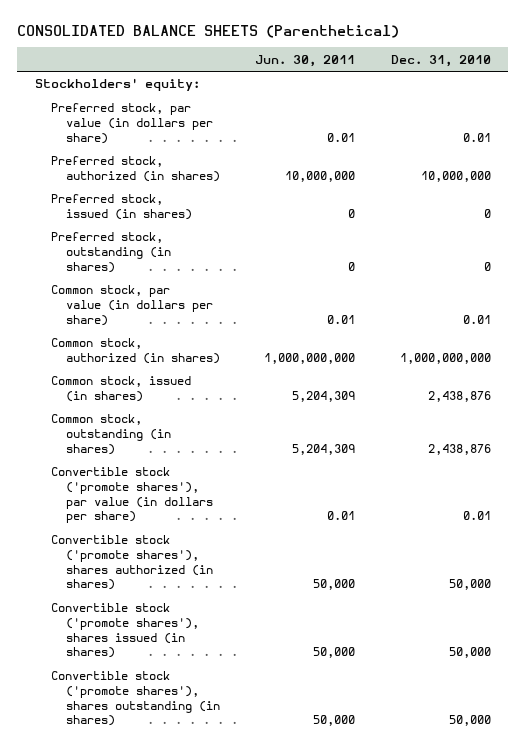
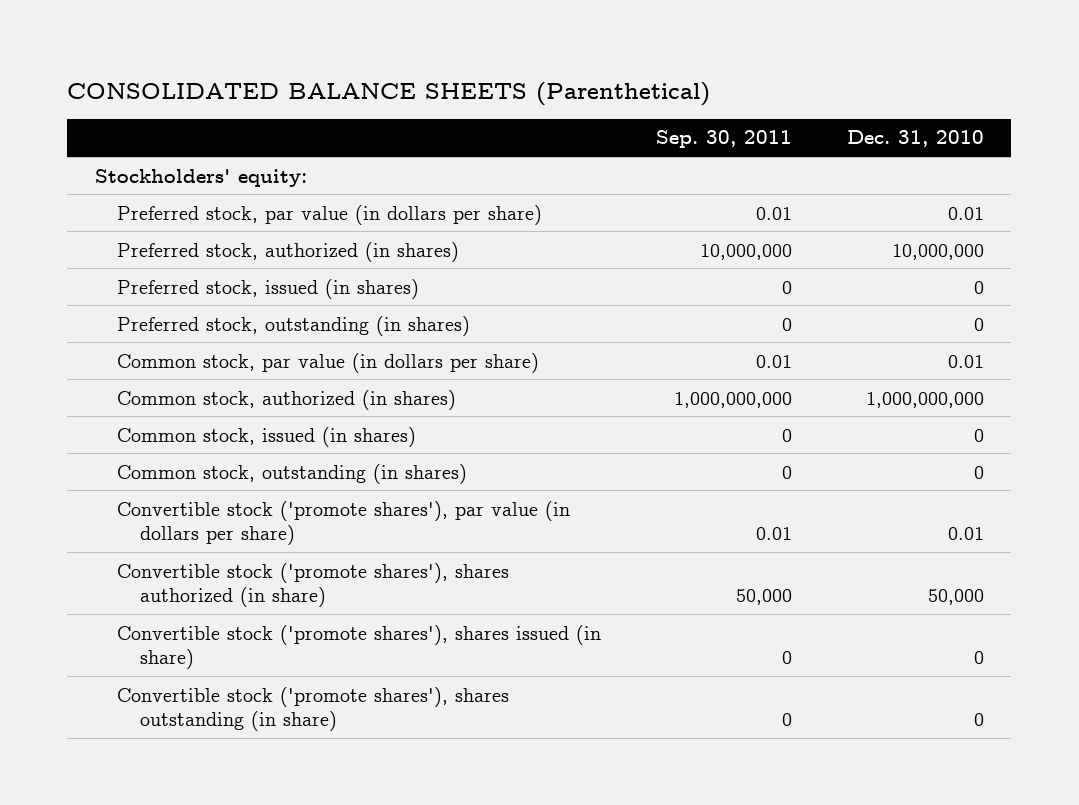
- | Jun. 30, 2011 | Dec. 31, 2010
+ | Sep. 30, 2011 | Dec. 31, 2010
- Common stock, issued (in shares) | 5,204,309 | 2,438,876
- Common stock, outstanding (in shares) | 5,204,309 | 2,438,876
+ Common stock, issued (in shares) | 0 | 0
+ Common stock, outstanding (in shares) | 0 | 0
- Convertible stock ('promote shares'), shares authorized (in shares) | 50,000 | 50,000
- Convertible stock ('promote shares'), shares issued (in shares) | 50,000 | 50,000
- Convertible stock ('promote shares'), shares outstanding (in shares) | 50,000 | 50,000
+ Convertible stock ('promote shares'), shares authorized (in share) | 50,000 | 50,000
+ Convertible stock ('promote shares'), shares issued (in share) | 0 | 0
+ Convertible stock ('promote shares'), shares outstanding (in share) | 0 | 0

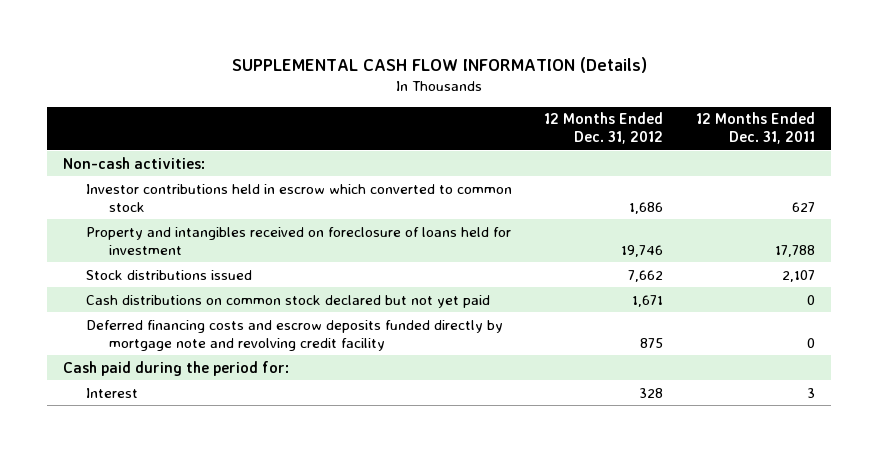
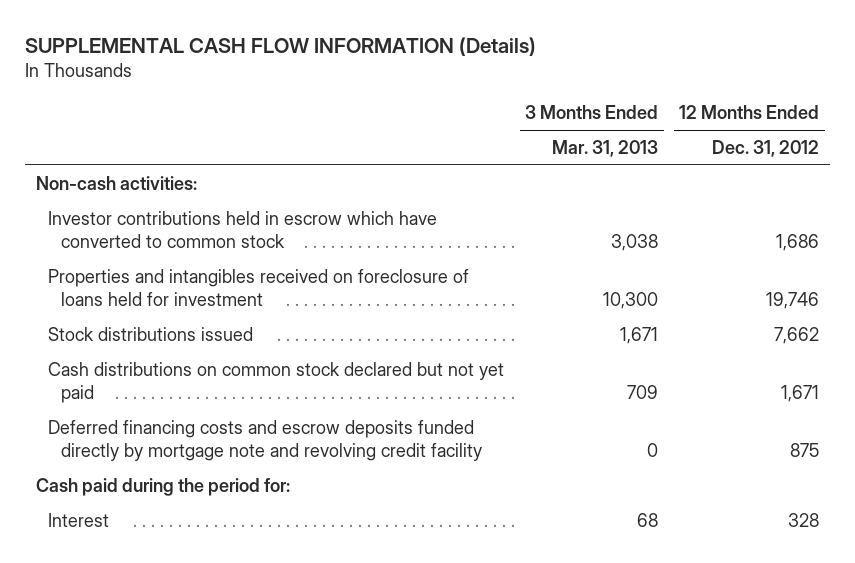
- | 12 Months Ended Dec. 31, 2012 | 12 Months Ended Dec. 31, 2011
+ | 3 Months Ended Mar. 31, 2013 | 12 Months Ended Dec. 31, 2012
- Investor contributions held in escrow which converted to common stock | 1,686 | 627
- Property and intangibles received on foreclosure of loans held for investment | 19,746 | 17,788
+ Investor contributions held in escrow which have converted to common stock | 3,038 | 1,686
+ Properties and intangibles received on foreclosure of loans held for investment | 10,300 | 19,746

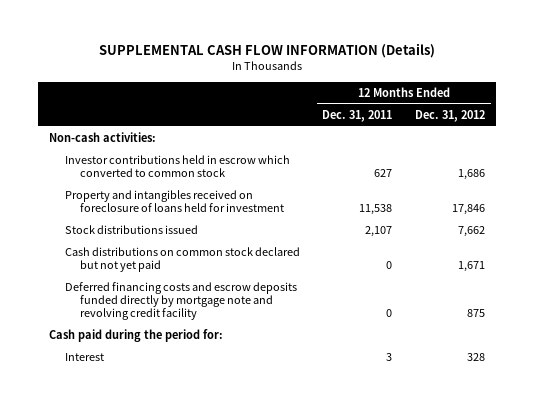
- | 3 Months Ended Mar. 31, 2013 | 12 Months Ended Dec. 31, 2012
+ | 12 Months Ended Dec. 31, 2011 | 12 Months Ended Dec. 31, 2012
- Investor contributions held in escrow which have converted to common stock | 3,038 | 1,686
- Properties and intangibles received on foreclosure of loans held for investment | 10,300 | 19,746
+ Investor contributions held in escrow which converted to common stock | 627 | 1,686
+ Property and intangibles received on foreclosure of loans held for investment | 11,538 | 17,846

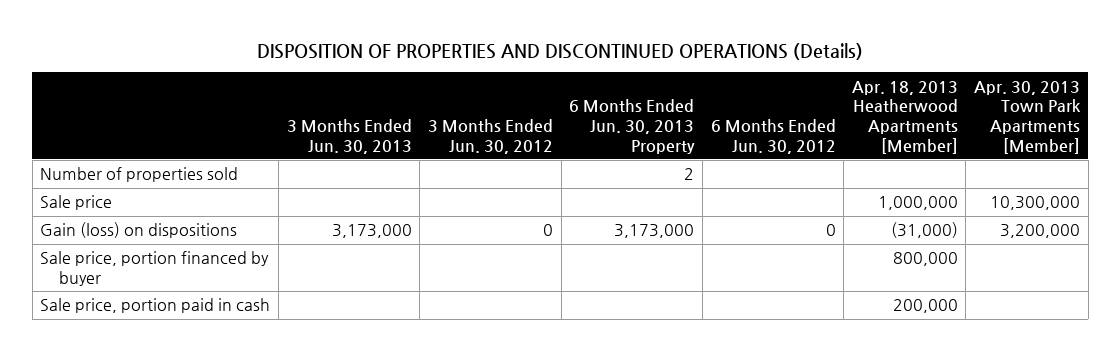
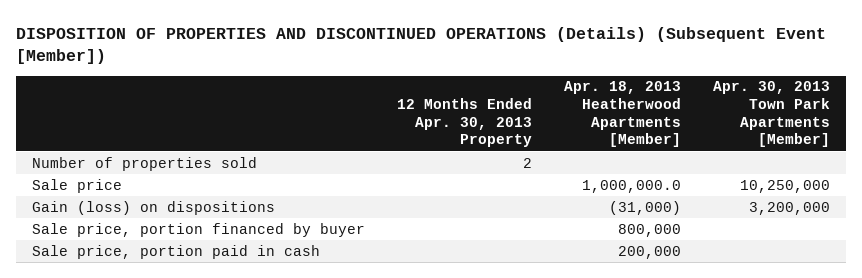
- DISPOSITION OF PROPERTIES AND DISCONTINUED OPERATIONS (Details)
+ DISPOSITION OF PROPERTIES AND DISCONTINUED OPERATIONS (Details) (Subsequent Event [Member])
- | 3 Months Ended Jun. 30, 2013 | 3 Months Ended Jun. 30, 2012 | 6 Months Ended Jun. 30, 2013 Property | 6 Months Ended Jun. 30, 2012 | Apr. 18, 2013 Heatherwood Apartments [Member] | Apr. 30, 2013 Town Park Apartments [Member]
+ | 12 Months Ended Apr. 30, 2013 Property | Apr. 18, 2013 Heatherwood Apartments [Member] | Apr. 30, 2013 Town Park Apartments [Member]
- Sale price | | | | | 1,000,000 | 10,300,000
+ Sale price | | 1,000,000.0 | 10,250,000

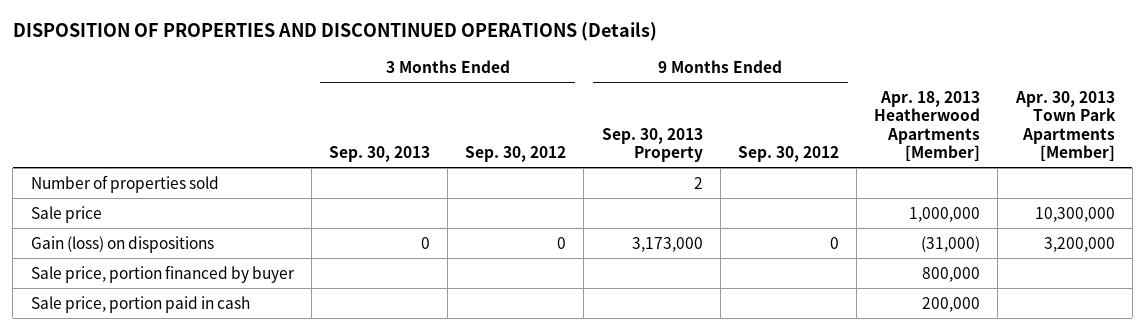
- DISPOSITION OF PROPERTIES AND DISCONTINUED OPERATIONS (Details) (Subsequent Event [Member])
+ DISPOSITION OF PROPERTIES AND DISCONTINUED OPERATIONS (Details)
- | 12 Months Ended Apr. 30, 2013 Property | Apr. 18, 2013 Heatherwood Apartments [Member] | Apr. 30, 2013 Town Park Apartments [Member]
+ | 3 Months Ended Sep. 30, 2013 | 3 Months Ended Sep. 30, 2012 | 9 Months Ended Sep. 30, 2013 Property | 9 Months Ended Sep. 30, 2012 | Apr. 18, 2013 Heatherwood Apartments [Member] | Apr. 30, 2013 Town Park Apartments [Member]
- Sale price | | 1,000,000.0 | 10,250,000
+ Sale price | | | | | 1,000,000 | 10,300,000

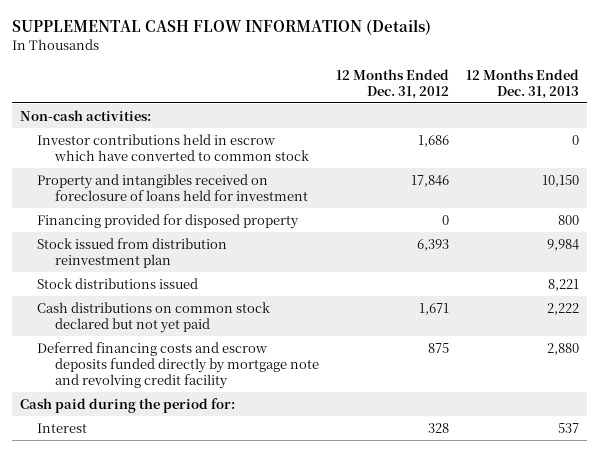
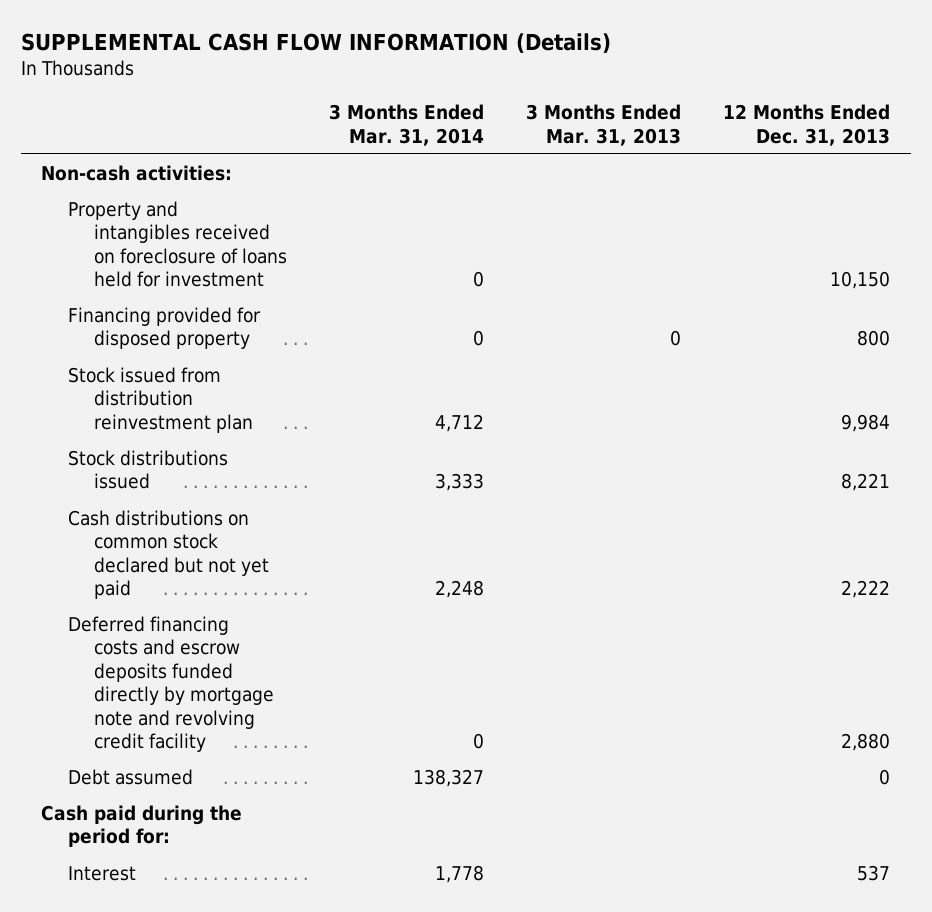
- | 12 Months Ended Dec. 31, 2012 | 12 Months Ended Dec. 31, 2013
+ | 3 Months Ended Mar. 31, 2014 | 3 Months Ended Mar. 31, 2013 | 12 Months Ended Dec. 31, 2013
- Investor contributions held in escrow which have converted to common stock | 1,686 | 0
+ Debt assumed | 138,327 | | 0

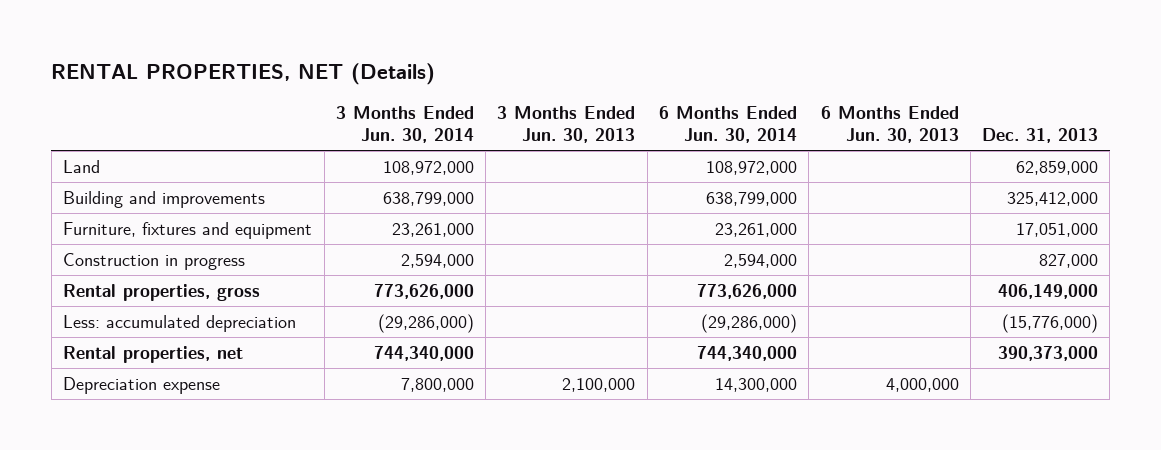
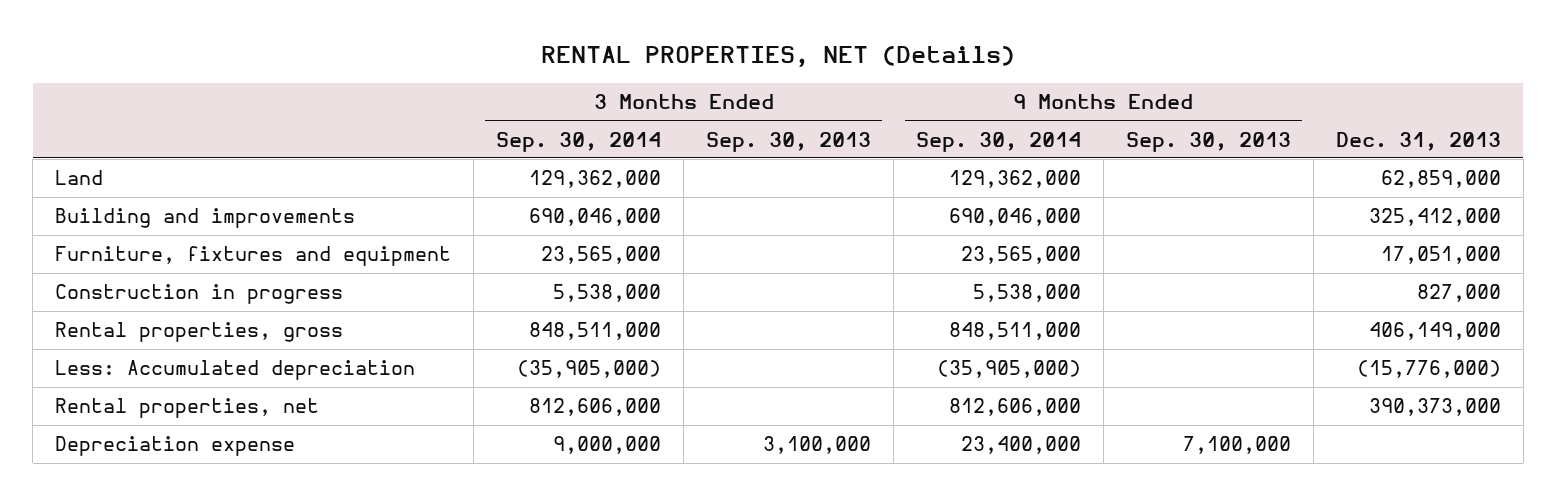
- | 3 Months Ended Jun. 30, 2014 | 3 Months Ended Jun. 30, 2013 | 6 Months Ended Jun. 30, 2014 | 6 Months Ended Jun. 30, 2013 | Dec. 31, 2013
+ | 3 Months Ended Sep. 30, 2014 | 3 Months Ended Sep. 30, 2013 | 9 Months Ended Sep. 30, 2014 | 9 Months Ended Sep. 30, 2013 | Dec. 31, 2013
- Less: accumulated depreciation | (29,286,000) | | (29,286,000) | | (15,776,000)
+ Less: Accumulated depreciation | (35,905,000) | | (35,905,000) | | (15,776,000)

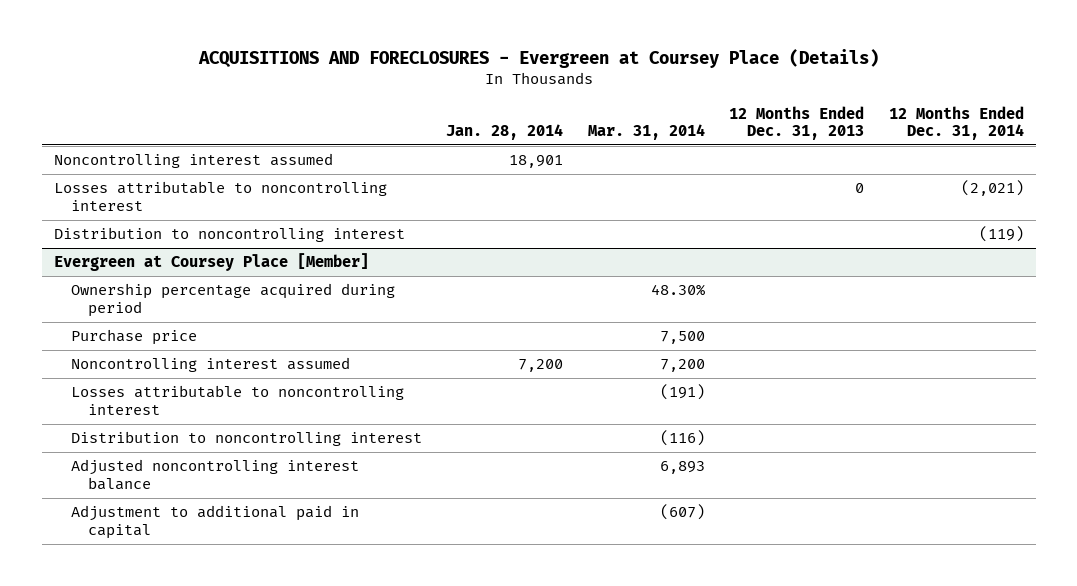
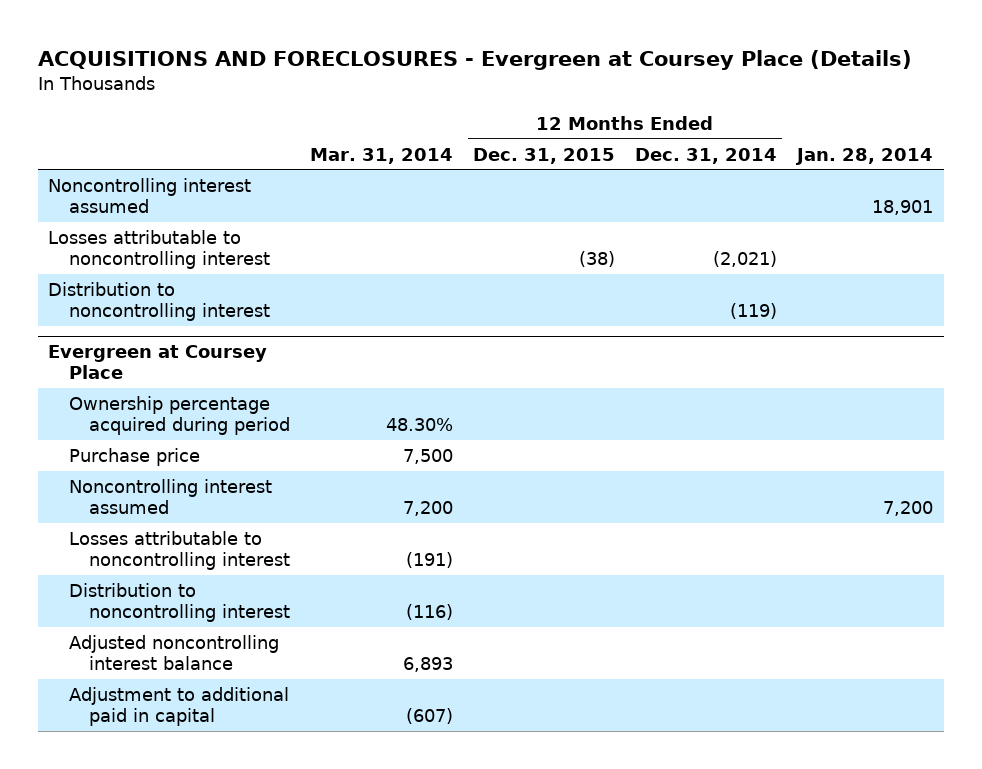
- | Jan. 28, 2014 | Mar. 31, 2014 | 12 Months Ended Dec. 31, 2013 | 12 Months Ended Dec. 31, 2014
+ | Mar. 31, 2014 | 12 Months Ended Dec. 31, 2015 | 12 Months Ended Dec. 31, 2014 | Jan. 28, 2014
- Evergreen at Coursey Place [Member]
+ Evergreen at Coursey Place

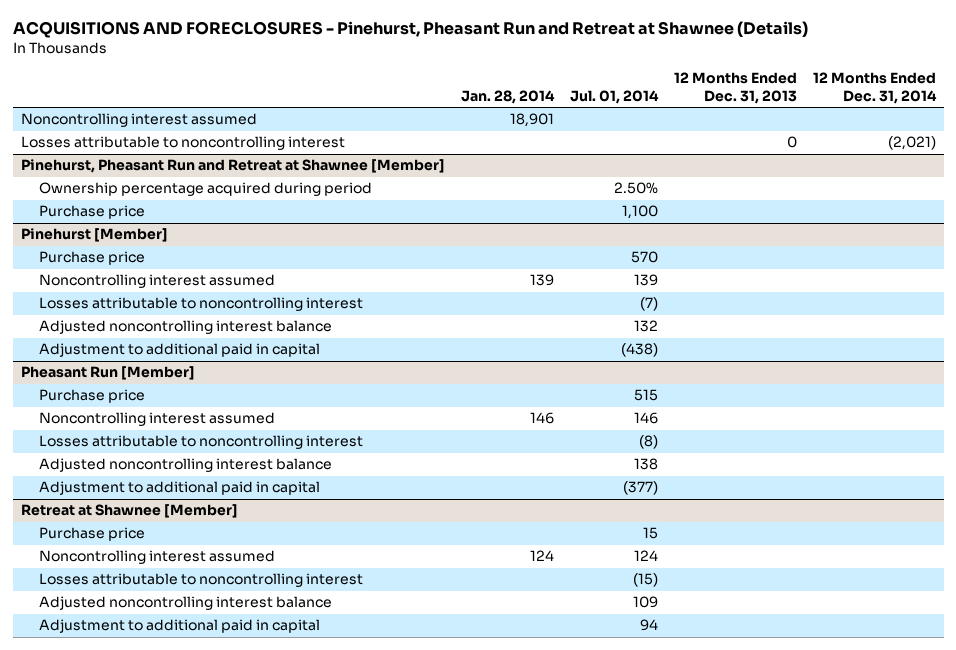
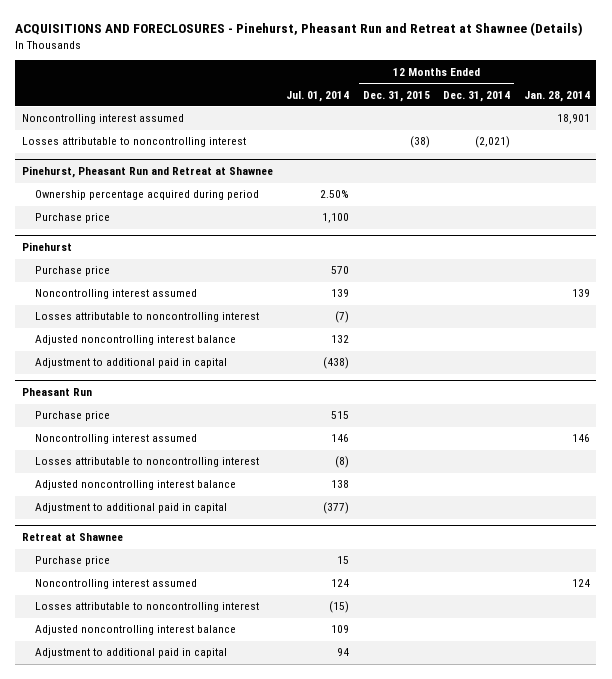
- | Jan. 28, 2014 | Jul. 01, 2014 | 12 Months Ended Dec. 31, 2013 | 12 Months Ended Dec. 31, 2014
+ | Jul. 01, 2014 | 12 Months Ended Dec. 31, 2015 | 12 Months Ended Dec. 31, 2014 | Jan. 28, 2014
- Pinehurst, Pheasant Run and Retreat at Shawnee [Member]
+ Pinehurst, Pheasant Run and Retreat at Shawnee
- Pinehurst [Member]
+ Pinehurst
- Pheasant Run [Member]
+ Pheasant Run
- Retreat at Shawnee [Member]
+ Retreat at Shawnee

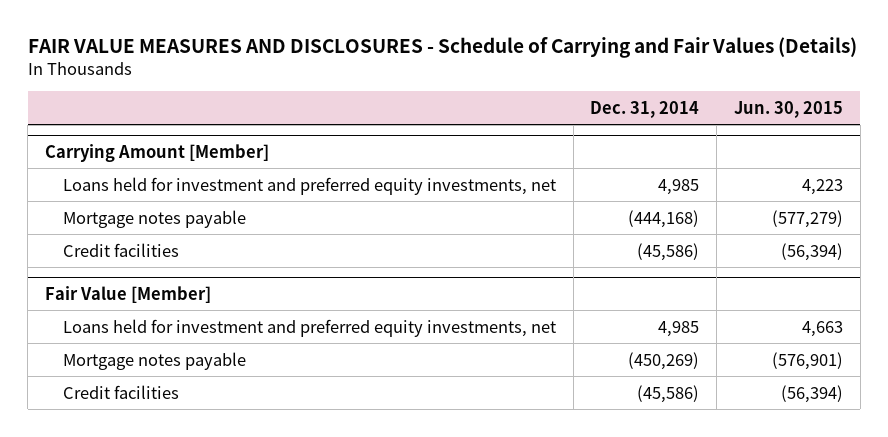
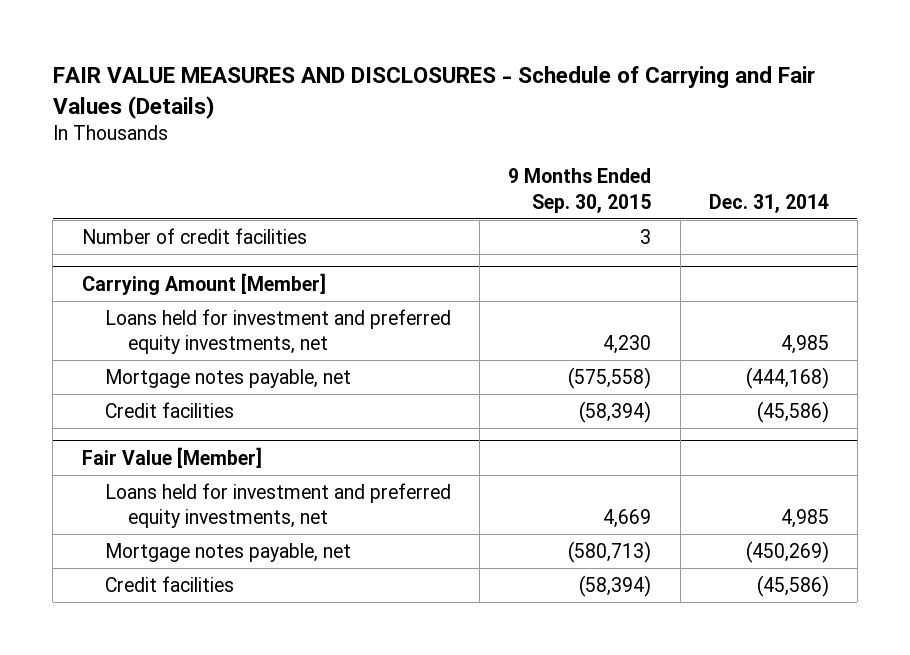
- | Dec. 31, 2014 | Jun. 30, 2015
+ | 9 Months Ended Sep. 30, 2015 | Dec. 31, 2014
+ Number of credit facilities | 3 |
@ Carrying Amount [Member]
- Mortgage notes payable | (444,168) | (577,279)
+ Mortgage notes payable, net | (575,558) | (444,168)
@ Fair Value [Member]
- Mortgage notes payable | (450,269) | (576,901)
+ Mortgage notes payable, net | (580,713) | (450,269)

